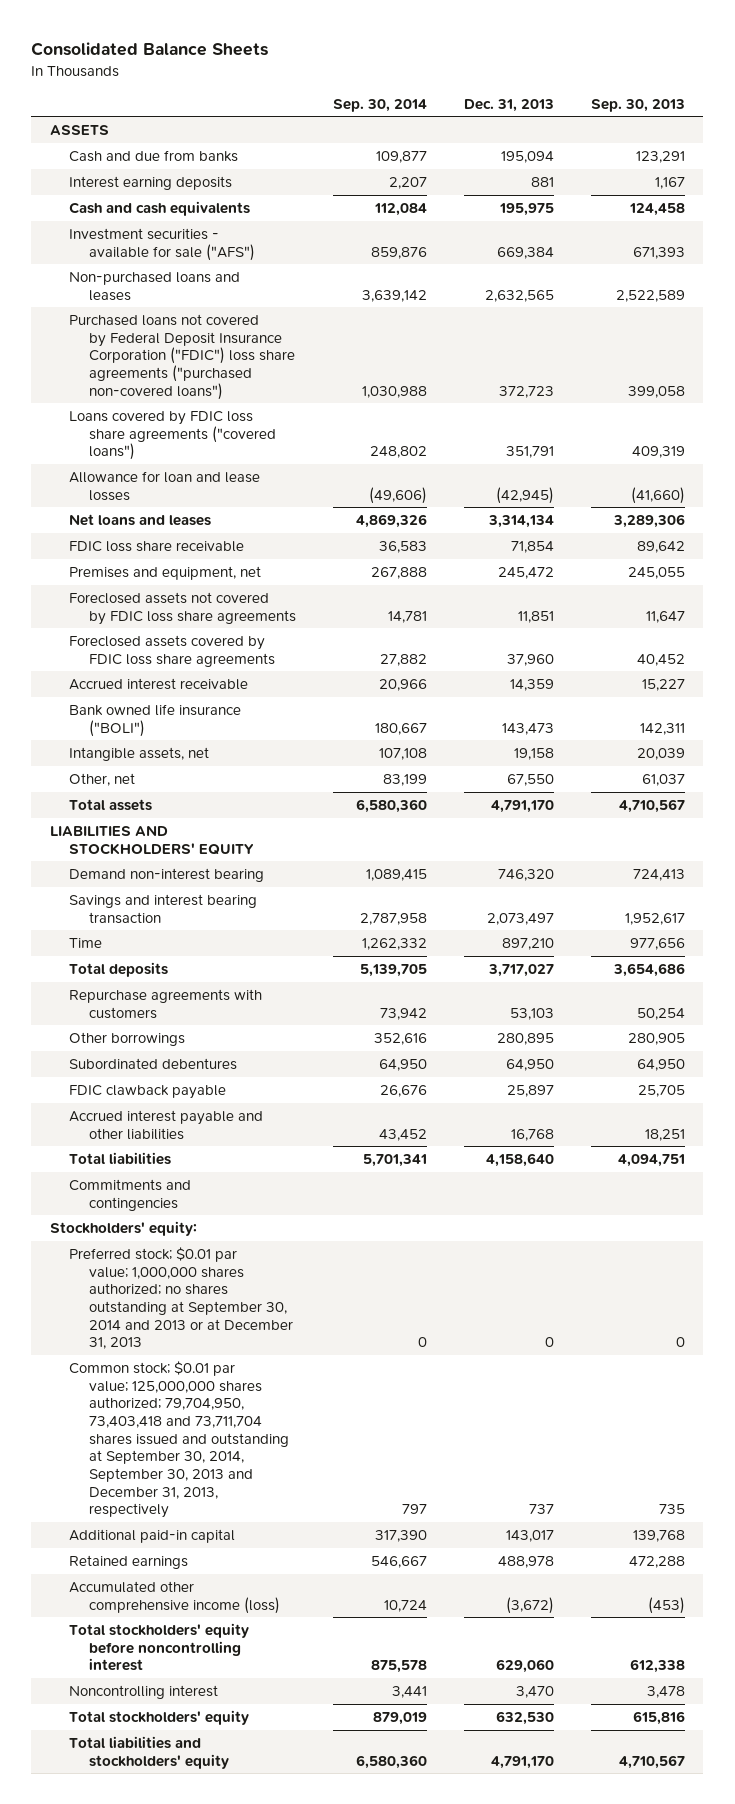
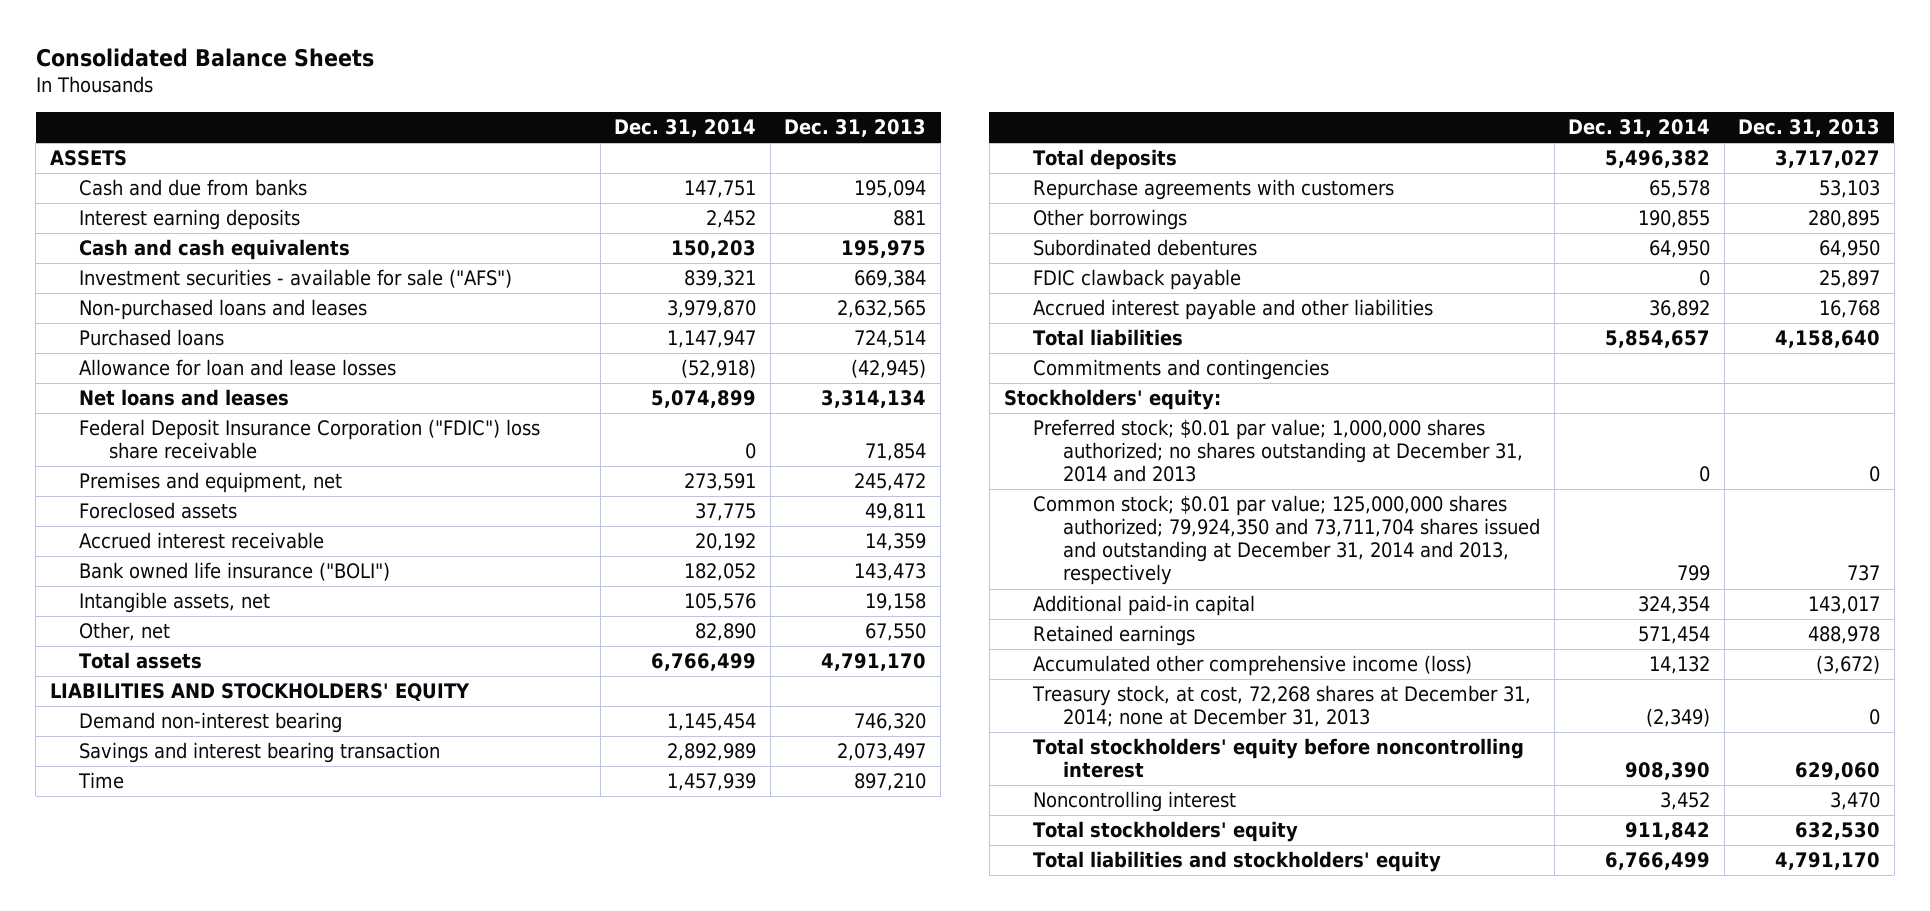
- | Sep. 30, 2014 | Dec. 31, 2013 | Sep. 30, 2013
+ | Dec. 31, 2014 | Dec. 31, 2013
- Purchased loans not covered by Federal Deposit Insurance Corporation ("FDIC") loss share agreements ("purchased non-covered loans") | 1,030,988 | 372,723 | 399,058
- Loans covered by FDIC loss share agreements ("covered loans") | 248,802 | 351,791 | 409,319
+ Purchased loans | 1,147,947 | 724,514
- FDIC loss share receivable | 36,583 | 71,854 | 89,642
+ Federal Deposit Insurance Corporation ("FDIC") loss share receivable | 0 | 71,854
- Foreclosed assets not covered by FDIC loss share agreements | 14,781 | 11,851 | 11,647
- Foreclosed assets covered by FDIC loss share agreements | 27,882 | 37,960 | 40,452
+ Foreclosed assets | 37,775 | 49,811
- Preferred stock; $0.01 par value; 1,000,000 shares authorized; no shares outstanding at September 30, 2014 and 2013 or at December 31, 2013 | 0 | 0 | 0
- Common stock; $0.01 par value; 125,000,000 shares authorized; 79,704,950, 73,403,418 and 73,711,704 shares issued and outstanding at September 30, 2014, September 30, 2013 and December 31, 2013, respectively | 797 | 737 | 735
+ Preferred stock; $0.01 par value; 1,000,000 shares authorized; no shares outstanding at December 31, 2014 and 2013 | 0 | 0
+ Common stock; $0.01 par value; 125,000,000 shares authorized; 79,924,350 and 73,711,704 shares issued and outstanding at December 31, 2014 and 2013, respectively | 799 | 737
+ Treasury stock, at cost, 72,268 shares at December 31, 2014; none at December 31, 2013 | (2,349) | 0

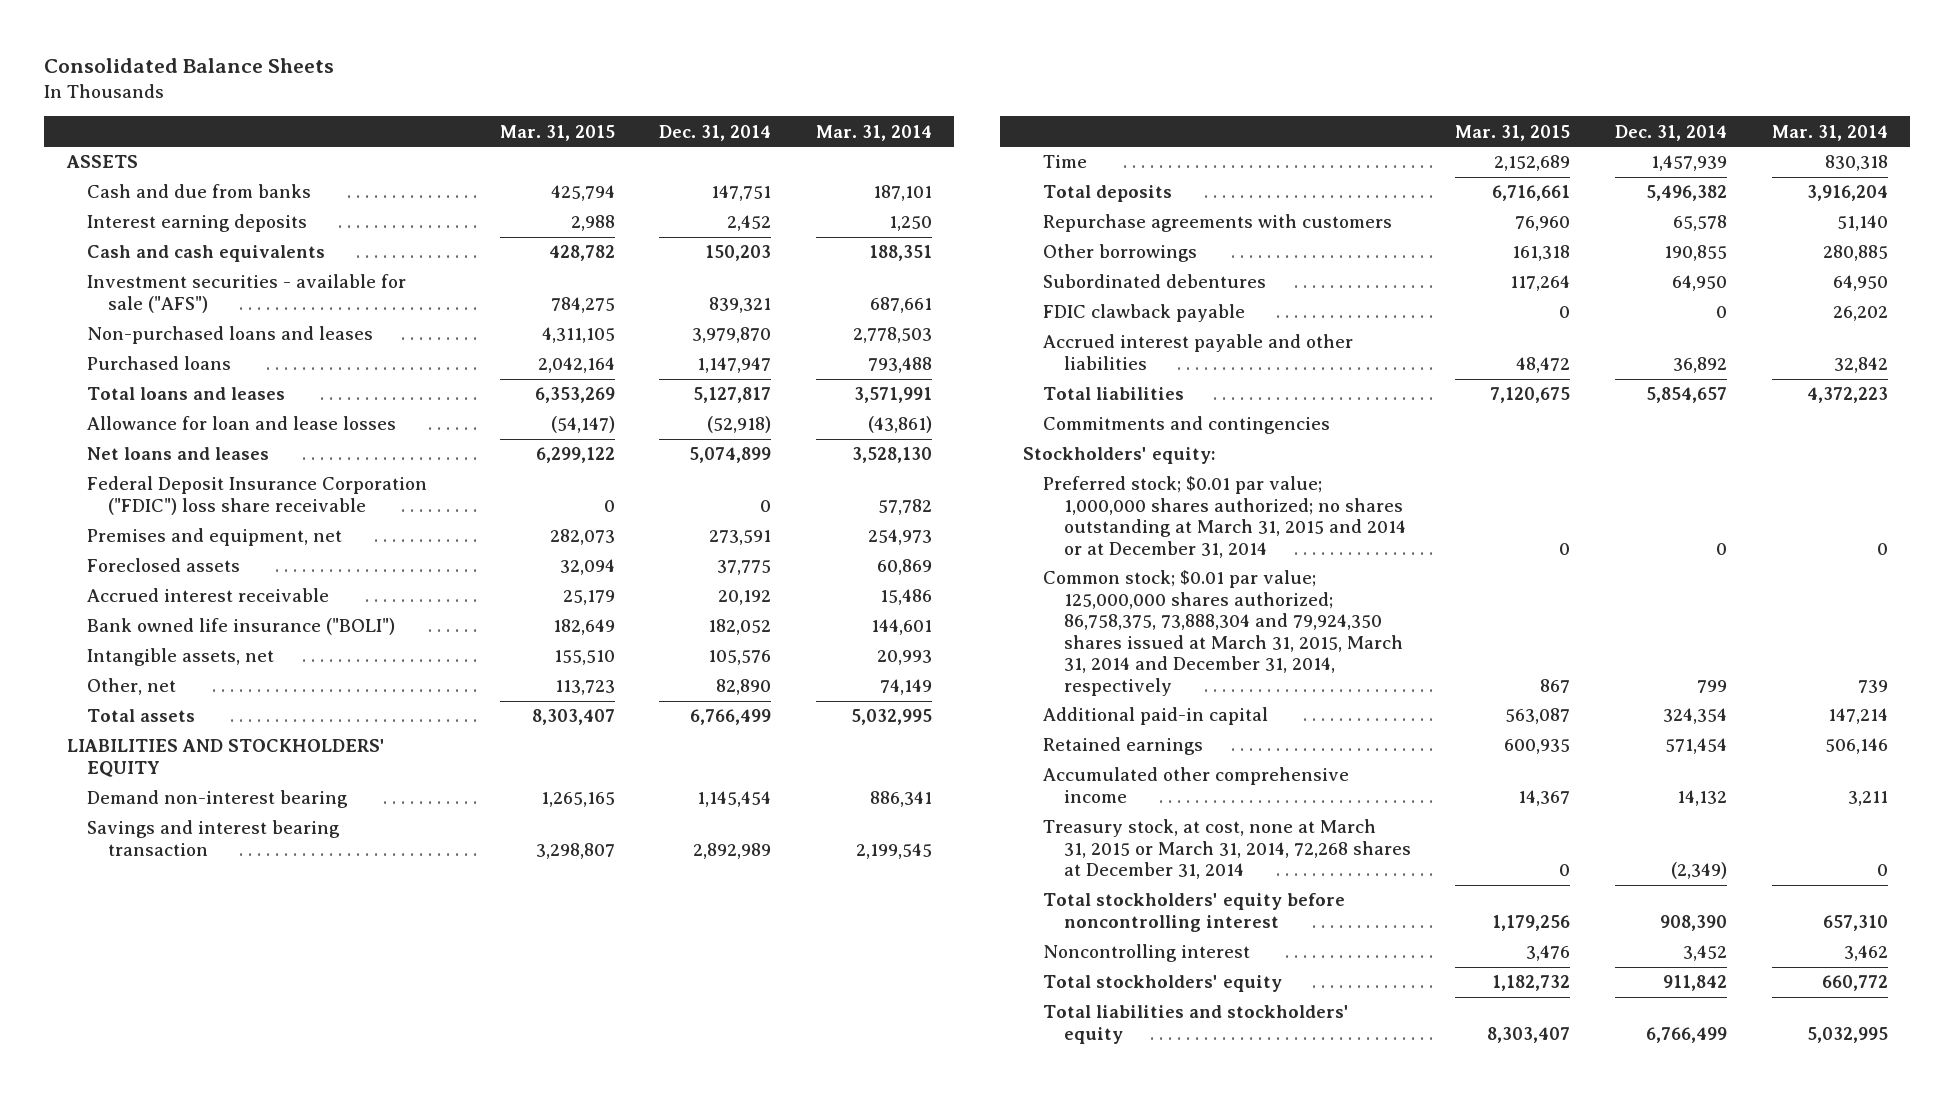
- | Dec. 31, 2014 | Dec. 31, 2013
+ | Mar. 31, 2015 | Dec. 31, 2014 | Mar. 31, 2014
+ Total loans and leases | 6,353,269 | 5,127,817 | 3,571,991
- Preferred stock; $0.01 par value; 1,000,000 shares authorized; no shares outstanding at December 31, 2014 and 2013 | 0 | 0
- Common stock; $0.01 par value; 125,000,000 shares authorized; 79,924,350 and 73,711,704 shares issued and outstanding at December 31, 2014 and 2013, respectively | 799 | 737
+ Preferred stock; $0.01 par value; 1,000,000 shares authorized; no shares outstanding at March 31, 2015 and 2014 or at December 31, 2014 | 0 | 0 | 0
+ Common stock; $0.01 par value; 125,000,000 shares authorized; 86,758,375, 73,888,304 and 79,924,350 shares issued at March 31, 2015, March 31, 2014 and December 31, 2014, respectively | 867 | 799 | 739
- Accumulated other comprehensive income (loss) | 14,132 | (3,672)
- Treasury stock, at cost, 72,268 shares at December 31, 2014; none at December 31, 2013 | (2,349) | 0
+ Accumulated other comprehensive income | 14,367 | 14,132 | 3,211
+ Treasury stock, at cost, none at March 31, 2015 or March 31, 2014, 72,268 shares at December 31, 2014 | 0 | (2,349) | 0

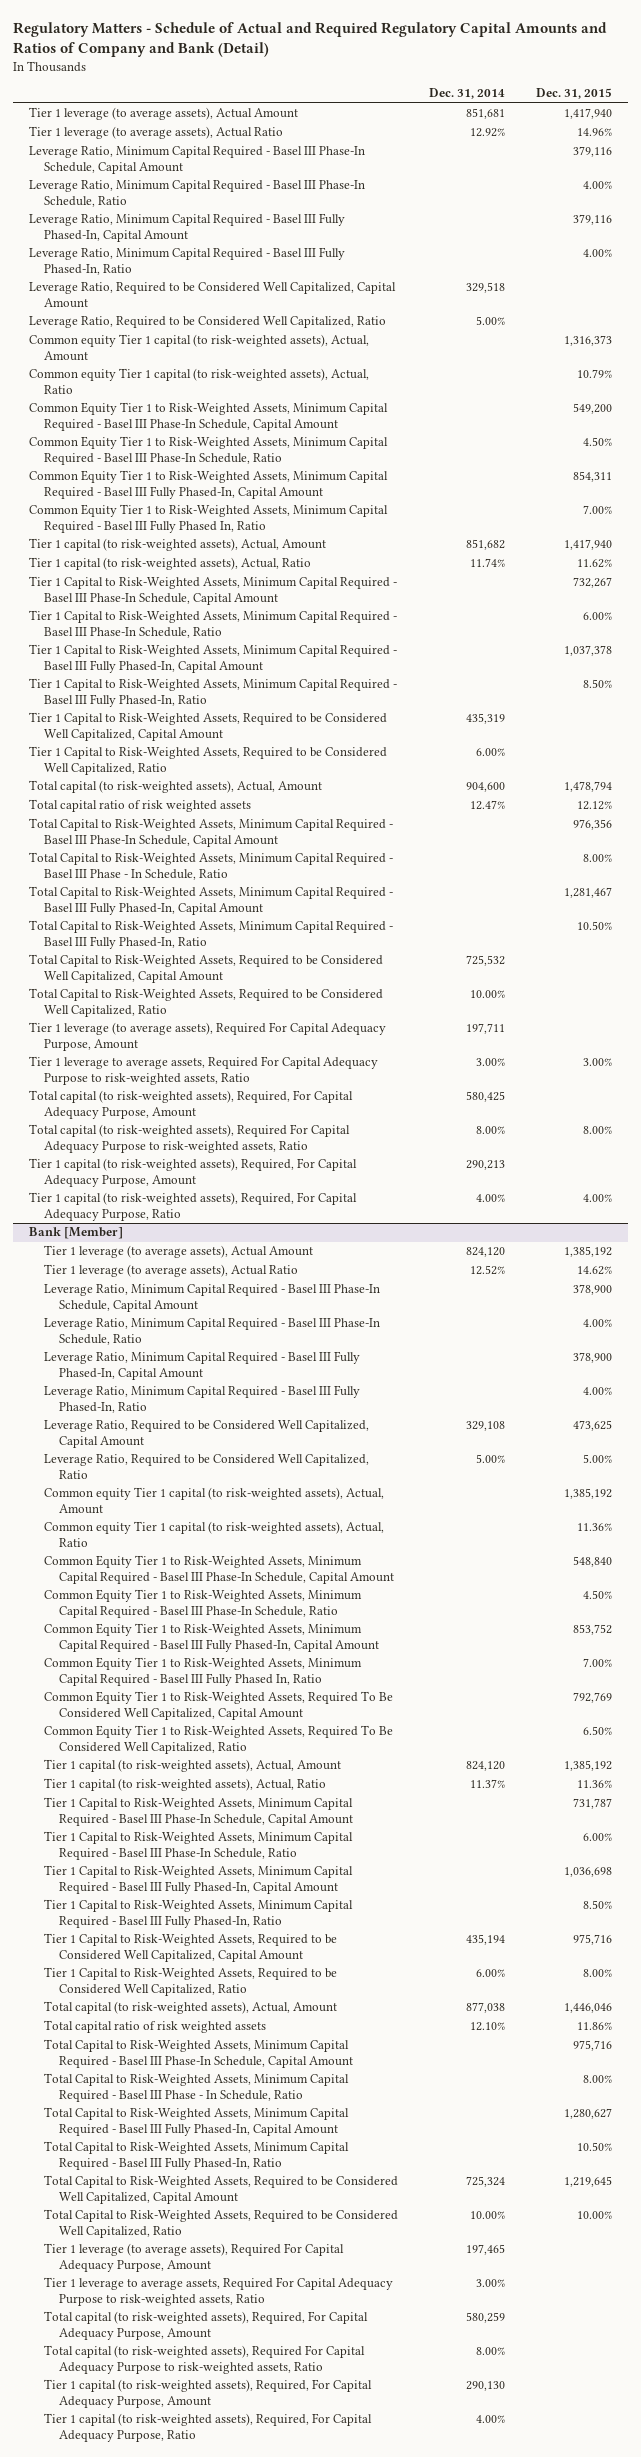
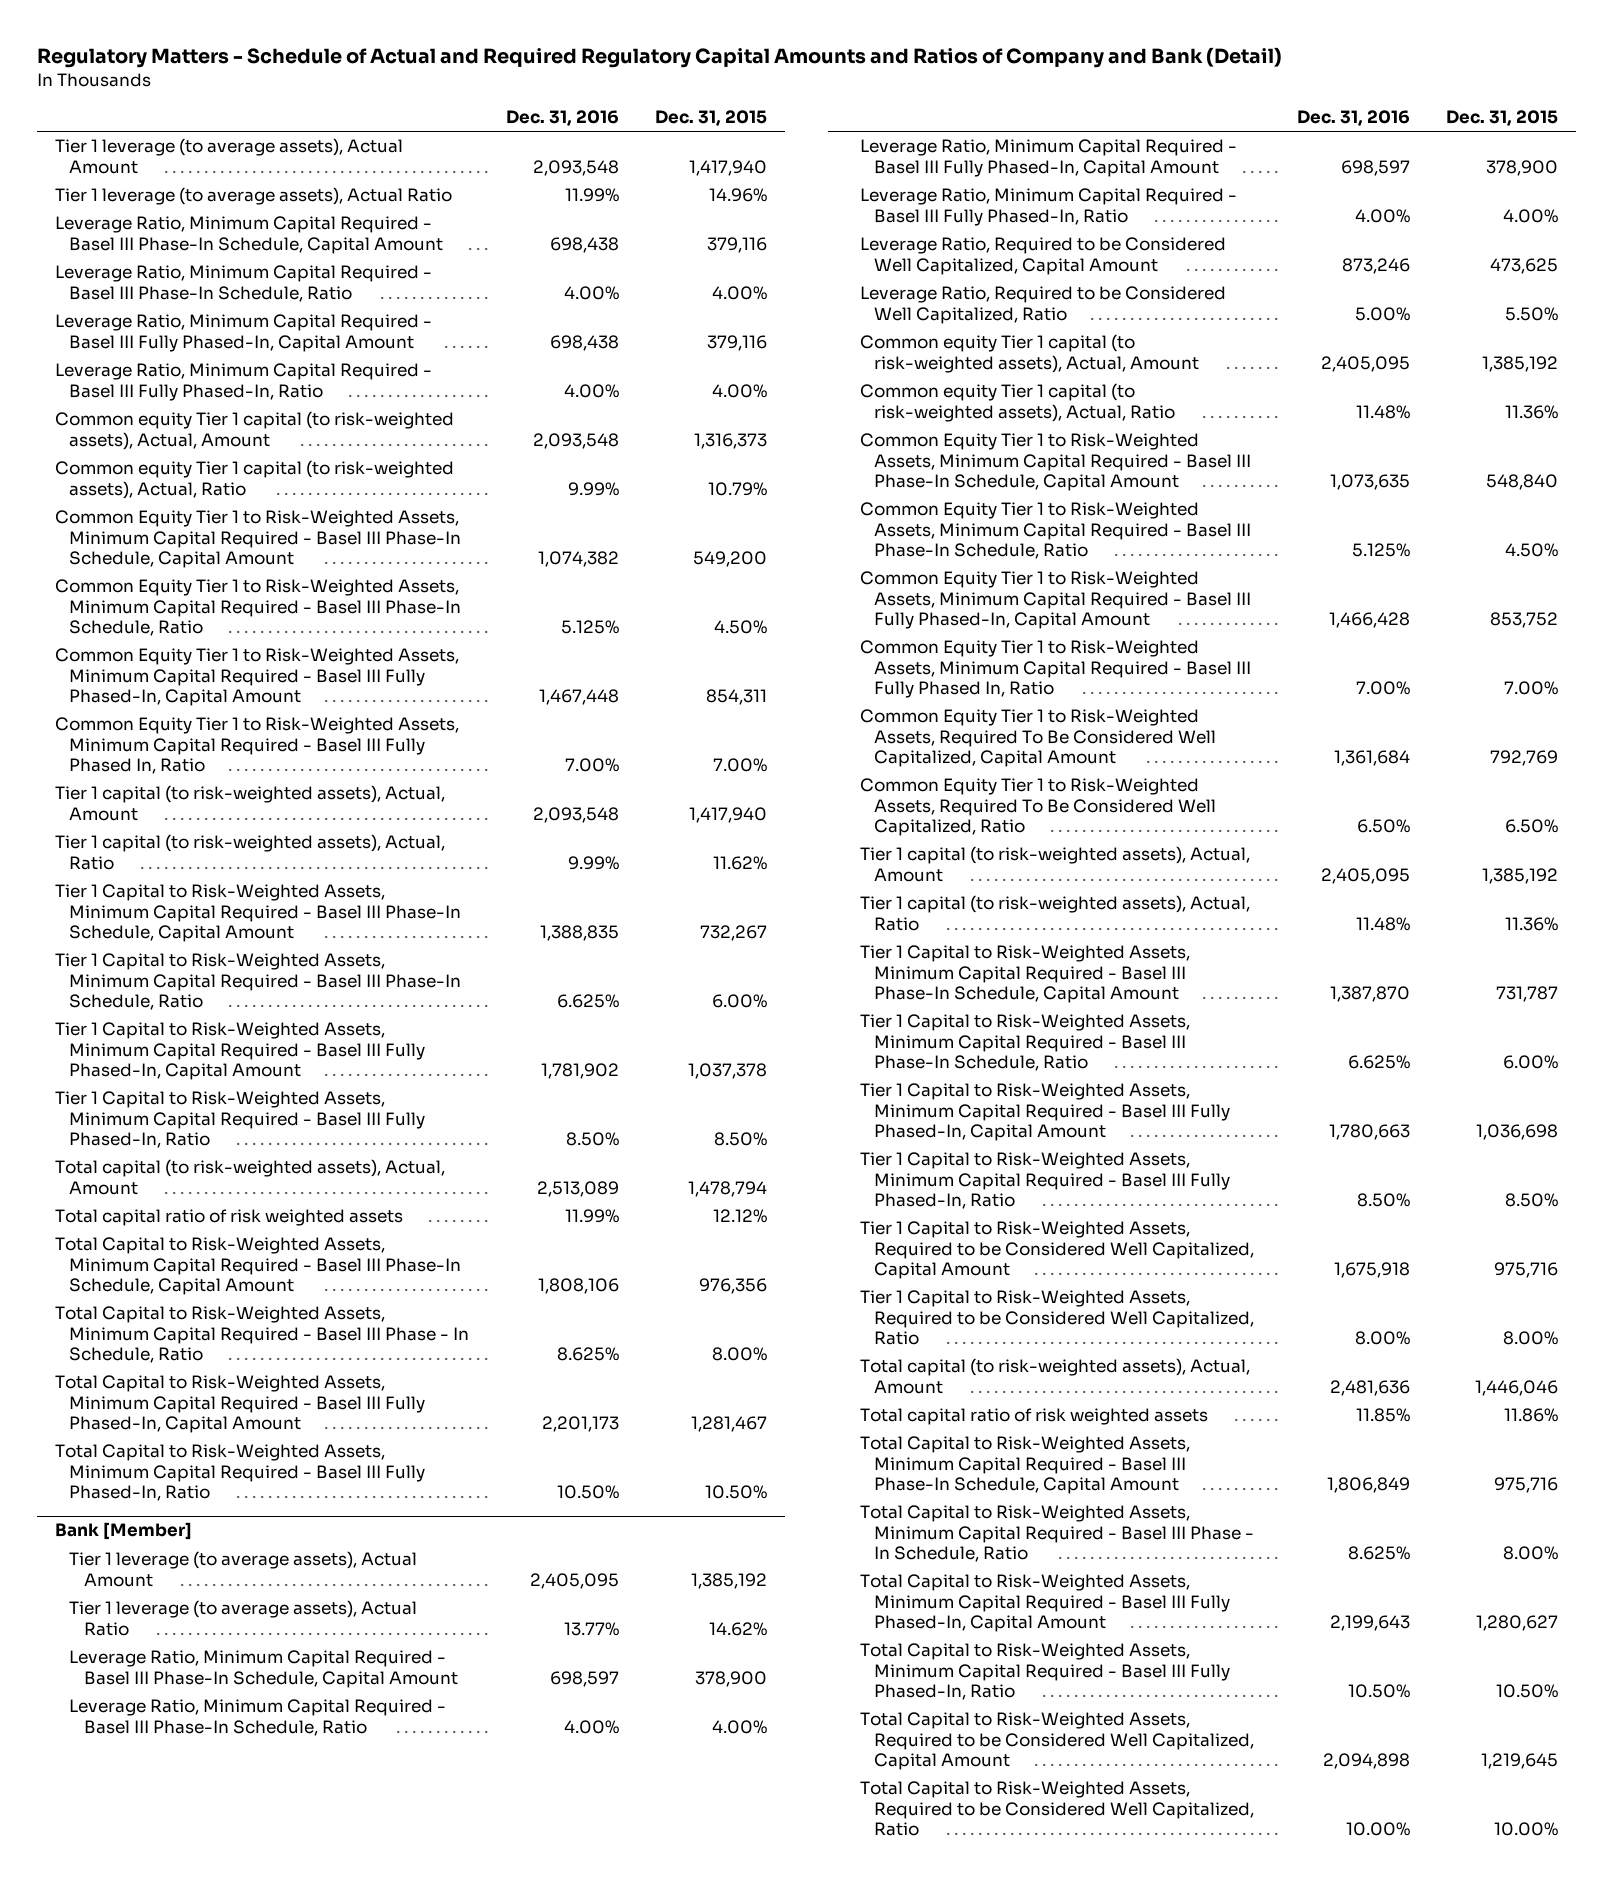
- | Dec. 31, 2014 | Dec. 31, 2015
+ | Dec. 31, 2016 | Dec. 31, 2015
- Leverage Ratio, Required to be Considered Well Capitalized, Capital Amount | 329,518 |
- Leverage Ratio, Required to be Considered Well Capitalized, Ratio | 5.00% |
- Tier 1 Capital to Risk-Weighted Assets, Required to be Considered Well Capitalized, Capital Amount | 435,319 |
- Tier 1 Capital to Risk-Weighted Assets, Required to be Considered Well Capitalized, Ratio | 6.00% |
- Total Capital to Risk-Weighted Assets, Required to be Considered Well Capitalized, Capital Amount | 725,532 |
- Total Capital to Risk-Weighted Assets, Required to be Considered Well Capitalized, Ratio | 10.00% |
- Tier 1 leverage (to average assets), Required For Capital Adequacy Purpose, Amount | 197,711 |
- Tier 1 leverage to average assets, Required For Capital Adequacy Purpose to risk-weighted assets, Ratio | 3.00% | 3.00%
- Total capital (to risk-weighted assets), Required, For Capital Adequacy Purpose, Amount | 580,425 |
- Total capital (to risk-weighted assets), Required For Capital Adequacy Purpose to risk-weighted assets, Ratio | 8.00% | 8.00%
- Tier 1 capital (to risk-weighted assets), Required, For Capital Adequacy Purpose, Amount | 290,213 |
- Tier 1 capital (to risk-weighted assets), Required, For Capital Adequacy Purpose, Ratio | 4.00% | 4.00%
@ Bank [Member]
- Leverage Ratio, Required to be Considered Well Capitalized, Ratio | 5.00% | 5.00%
+ Leverage Ratio, Required to be Considered Well Capitalized, Ratio | 5.00% | 5.50%
- Tier 1 leverage (to average assets), Required For Capital Adequacy Purpose, Amount | 197,465 |
- Tier 1 leverage to average assets, Required For Capital Adequacy Purpose to risk-weighted assets, Ratio | 3.00% |
- Total capital (to risk-weighted assets), Required, For Capital Adequacy Purpose, Amount | 580,259 |
- Total capital (to risk-weighted assets), Required For Capital Adequacy Purpose to risk-weighted assets, Ratio | 8.00% |
- Tier 1 capital (to risk-weighted assets), Required, For Capital Adequacy Purpose, Amount | 290,130 |
- Tier 1 capital (to risk-weighted assets), Required, For Capital Adequacy Purpose, Ratio | 4.00% |

